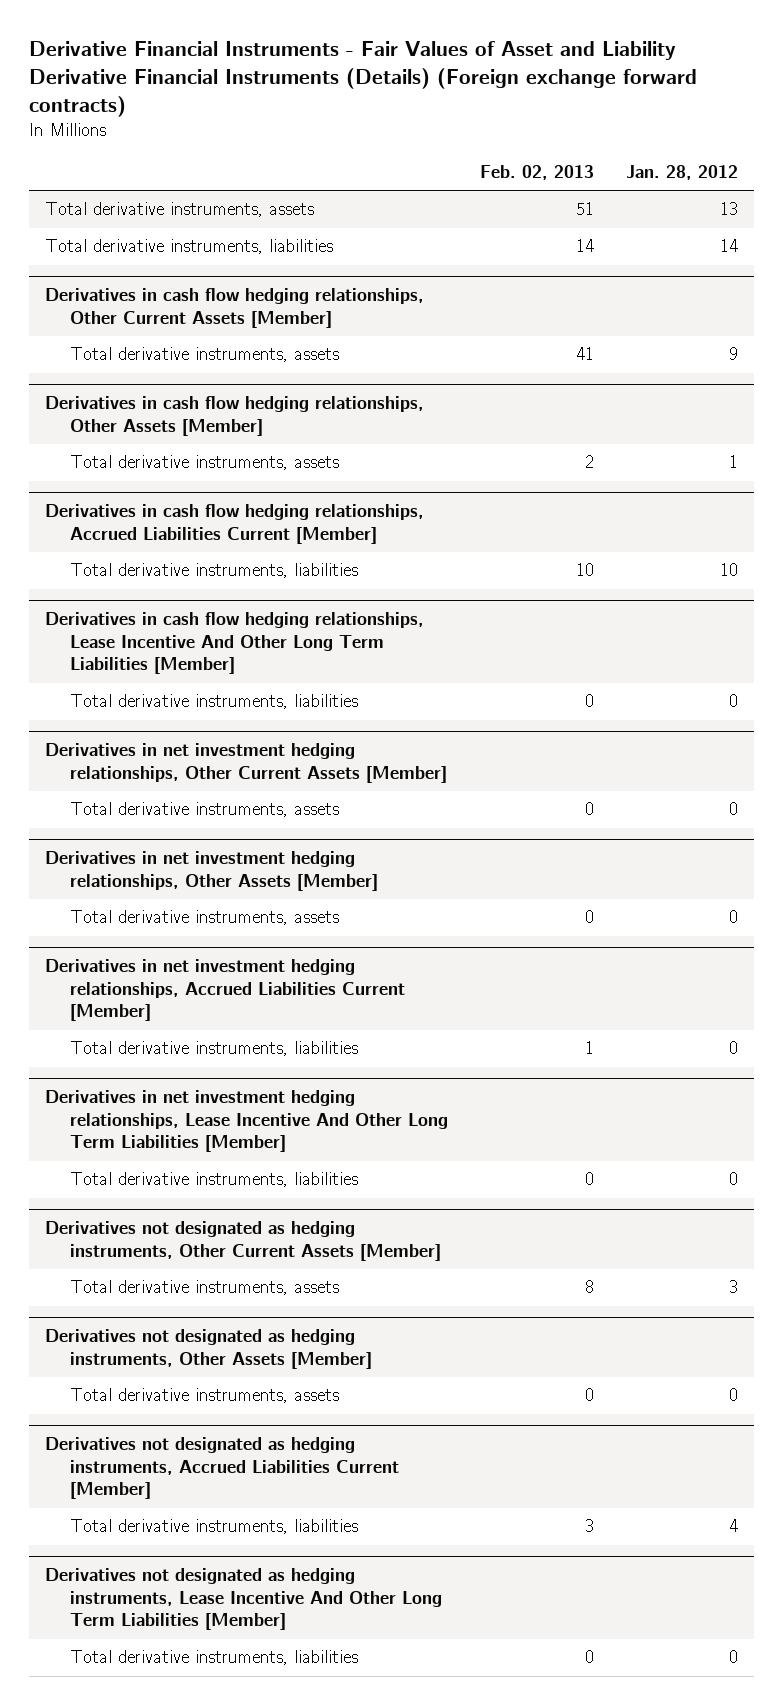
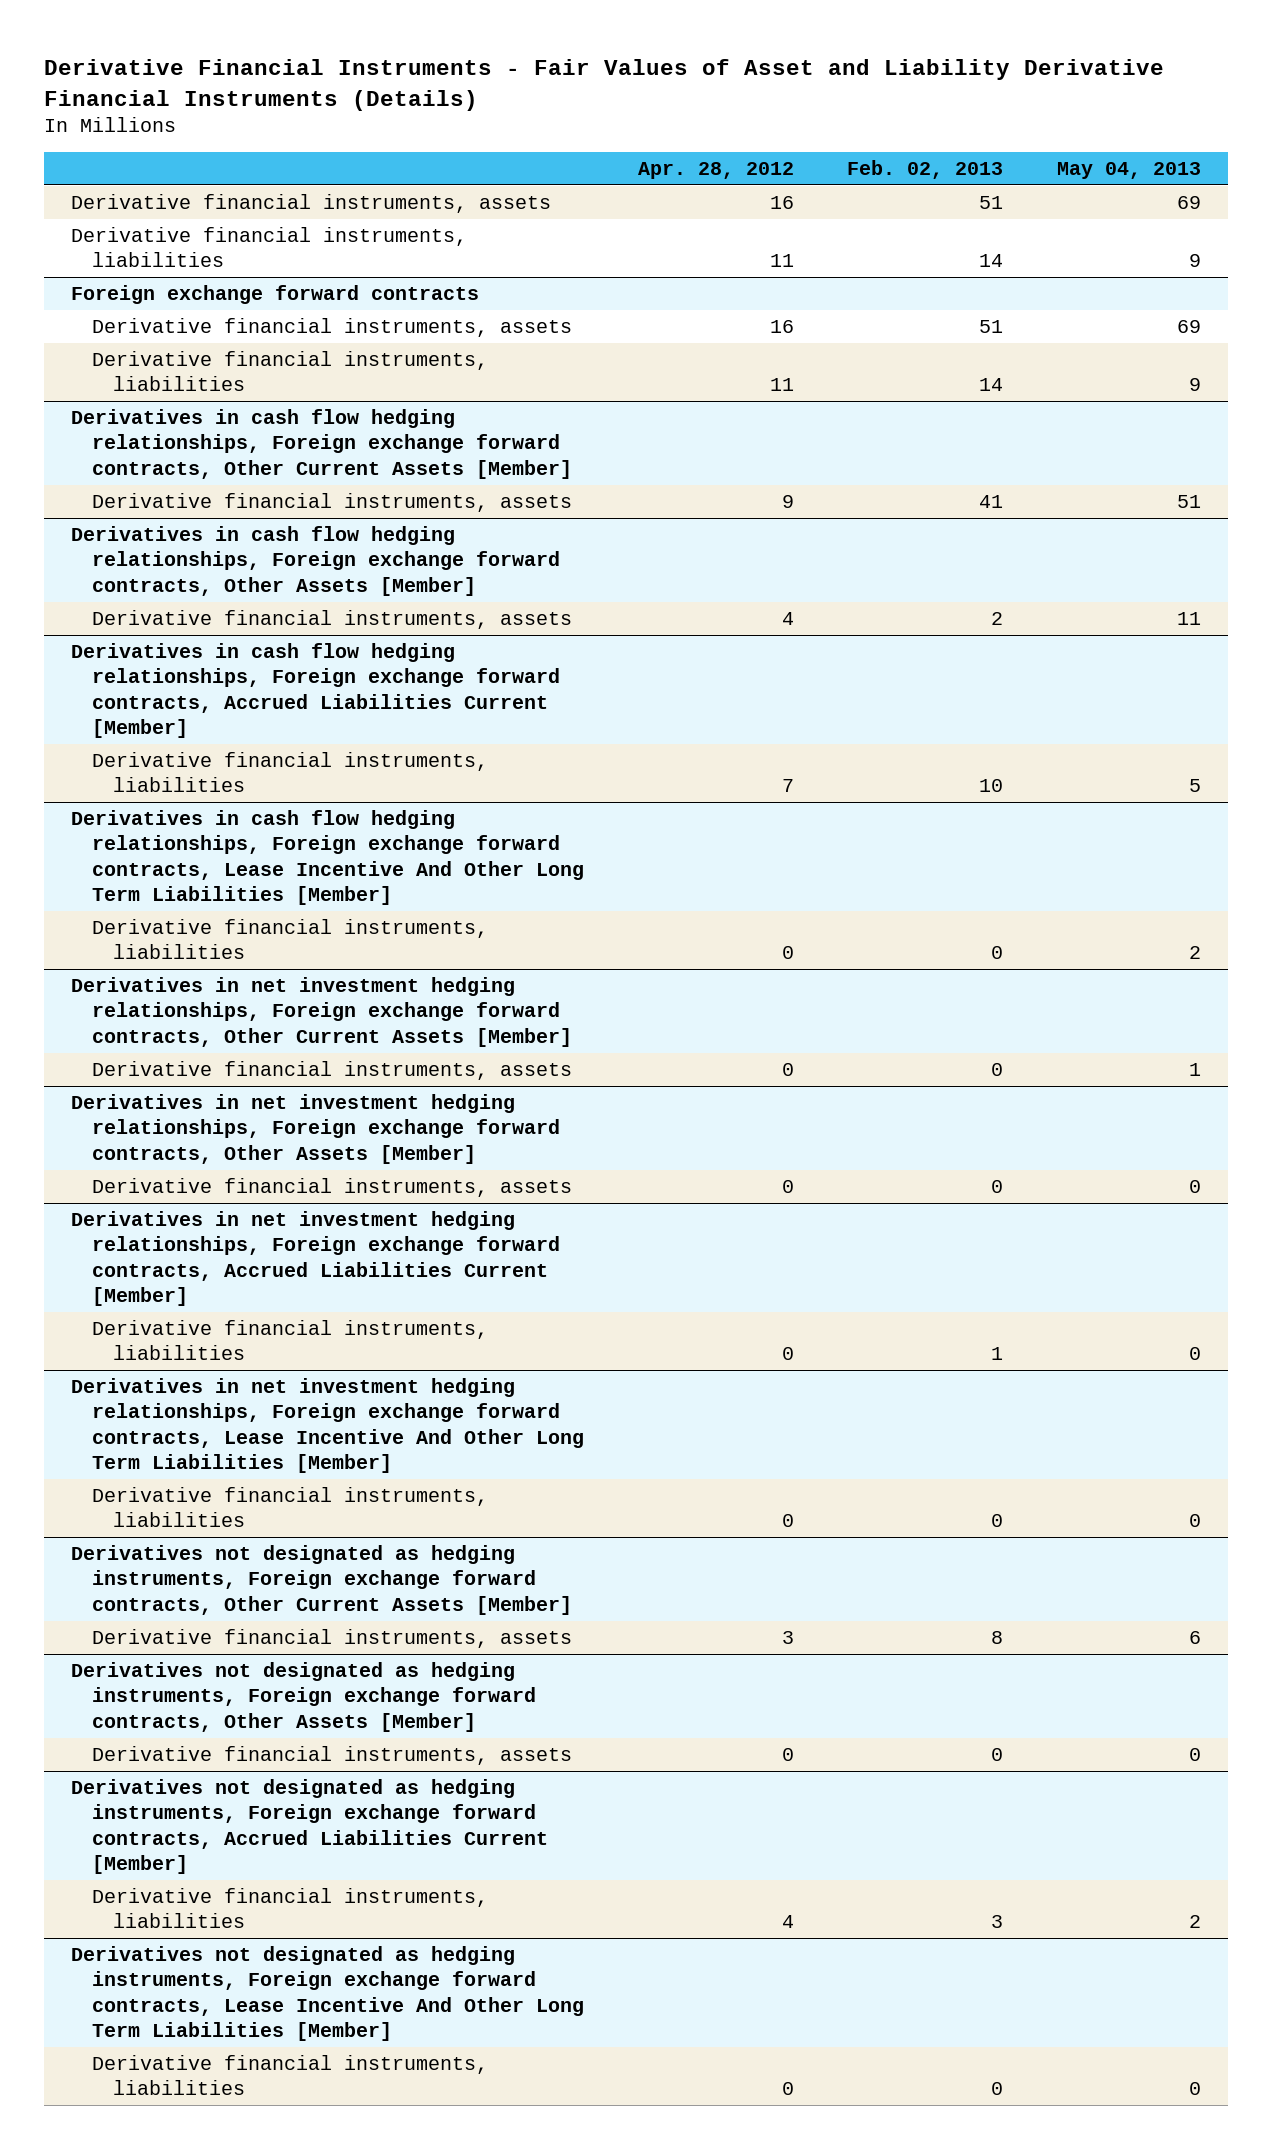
- Derivative Financial Instruments - Fair Values of Asset and Liability Derivative Financial Instruments (Details) (Foreign exchange forward contracts)
+ Derivative Financial Instruments - Fair Values of Asset and Liability Derivative Financial Instruments (Details)
- | Feb. 02, 2013 | Jan. 28, 2012
+ | Apr. 28, 2012 | Feb. 02, 2013 | May 04, 2013
- Total derivative instruments, assets | 51 | 13
- Total derivative instruments, liabilities | 14 | 14
- Derivatives in cash flow hedging relationships, Other Current Assets [Member]
- Total derivative instruments, assets | 41 | 9
- Derivatives in cash flow hedging relationships, Other Assets [Member]
- Total derivative instruments, assets | 2 | 1
- Derivatives in cash flow hedging relationships, Accrued Liabilities Current [Member]
- Total derivative instruments, liabilities | 10 | 10
- Derivatives in cash flow hedging relationships, Lease Incentive And Other Long Term Liabilities [Member]
- Total derivative instruments, liabilities | 0 | 0
- Derivatives in net investment hedging relationships, Other Current Assets [Member]
- Total derivative instruments, assets | 0 | 0
- Derivatives in net investment hedging relationships, Other Assets [Member]
- Total derivative instruments, assets | 0 | 0
- Derivatives in net investment hedging relationships, Accrued Liabilities Current [Member]
- Total derivative instruments, liabilities | 1 | 0
- Derivatives in net investment hedging relationships, Lease Incentive And Other Long Term Liabilities [Member]
- Total derivative instruments, liabilities | 0 | 0
- Derivatives not designated as hedging instruments, Other Current Assets [Member]
- Total derivative instruments, assets | 8 | 3
- Derivatives not designated as hedging instruments, Other Assets [Member]
- Total derivative instruments, assets | 0 | 0
- Derivatives not designated as hedging instruments, Accrued Liabilities Current [Member]
- Total derivative instruments, liabilities | 3 | 4
- Derivatives not designated as hedging instruments, Lease Incentive And Other Long Term Liabilities [Member]
- Total derivative instruments, liabilities | 0 | 0
+ Derivative financial instruments, assets | 16 | 51 | 69
+ Derivative financial instruments, liabilities | 11 | 14 | 9
+ Foreign exchange forward contracts
+ Derivative financial instruments, assets | 16 | 51 | 69
+ Derivative financial instruments, liabilities | 11 | 14 | 9
+ Derivatives in cash flow hedging relationships, Foreign exchange forward contracts, Other Current Assets [Member]
+ Derivative financial instruments, assets | 9 | 41 | 51
+ Derivatives in cash flow hedging relationships, Foreign exchange forward contracts, Other Assets [Member]
+ Derivative financial instruments, assets | 4 | 2 | 11
+ Derivatives in cash flow hedging relationships, Foreign exchange forward contracts, Accrued Liabilities Current [Member]
+ Derivative financial instruments, liabilities | 7 | 10 | 5
+ Derivatives in cash flow hedging relationships, Foreign exchange forward contracts, Lease Incentive And Other Long Term Liabilities [Member]
+ Derivative financial instruments, liabilities | 0 | 0 | 2
+ Derivatives in net investment hedging relationships, Foreign exchange forward contracts, Other Current Assets [Member]
+ Derivative financial instruments, assets | 0 | 0 | 1
+ Derivatives in net investment hedging relationships, Foreign exchange forward contracts, Other Assets [Member]
+ Derivative financial instruments, assets | 0 | 0 | 0
+ Derivatives in net investment hedging relationships, Foreign exchange forward contracts, Accrued Liabilities Current [Member]
+ Derivative financial instruments, liabilities | 0 | 1 | 0
+ Derivatives in net investment hedging relationships, Foreign exchange forward contracts, Lease Incentive And Other Long Term Liabilities [Member]
+ Derivative financial instruments, liabilities | 0 | 0 | 0
+ Derivatives not designated as hedging instruments, Foreign exchange forward contracts, Other Current Assets [Member]
+ Derivative financial instruments, assets | 3 | 8 | 6
+ Derivatives not designated as hedging instruments, Foreign exchange forward contracts, Other Assets [Member]
+ Derivative financial instruments, assets | 0 | 0 | 0
+ Derivatives not designated as hedging instruments, Foreign exchange forward contracts, Accrued Liabilities Current [Member]
+ Derivative financial instruments, liabilities | 4 | 3 | 2
+ Derivatives not designated as hedging instruments, Foreign exchange forward contracts, Lease Incentive And Other Long Term Liabilities [Member]
+ Derivative financial instruments, liabilities | 0 | 0 | 0

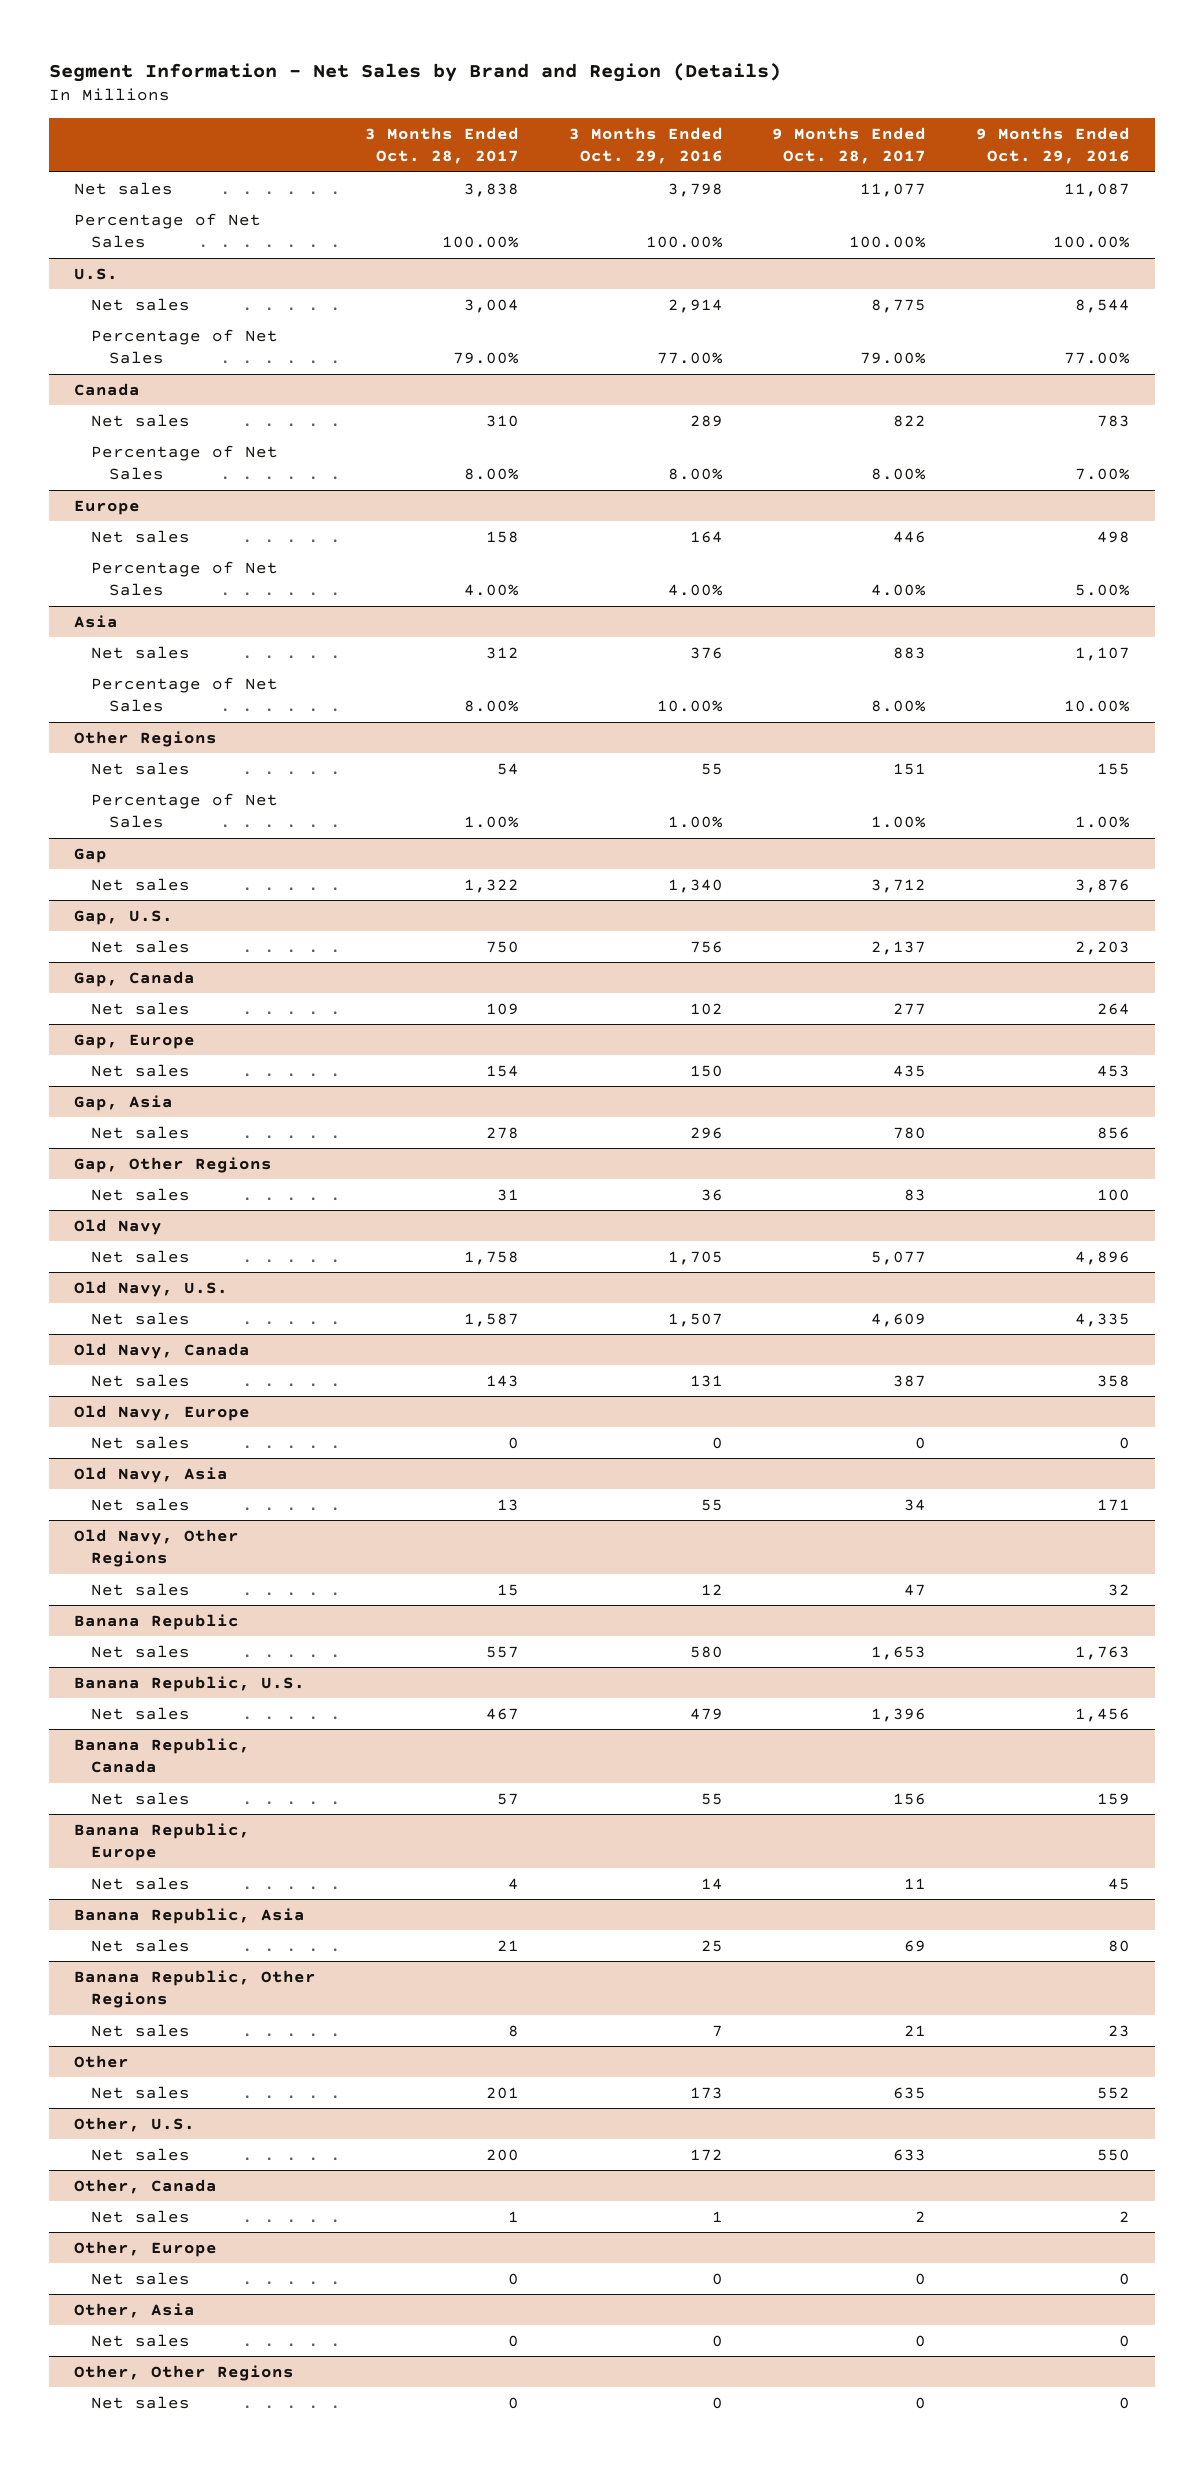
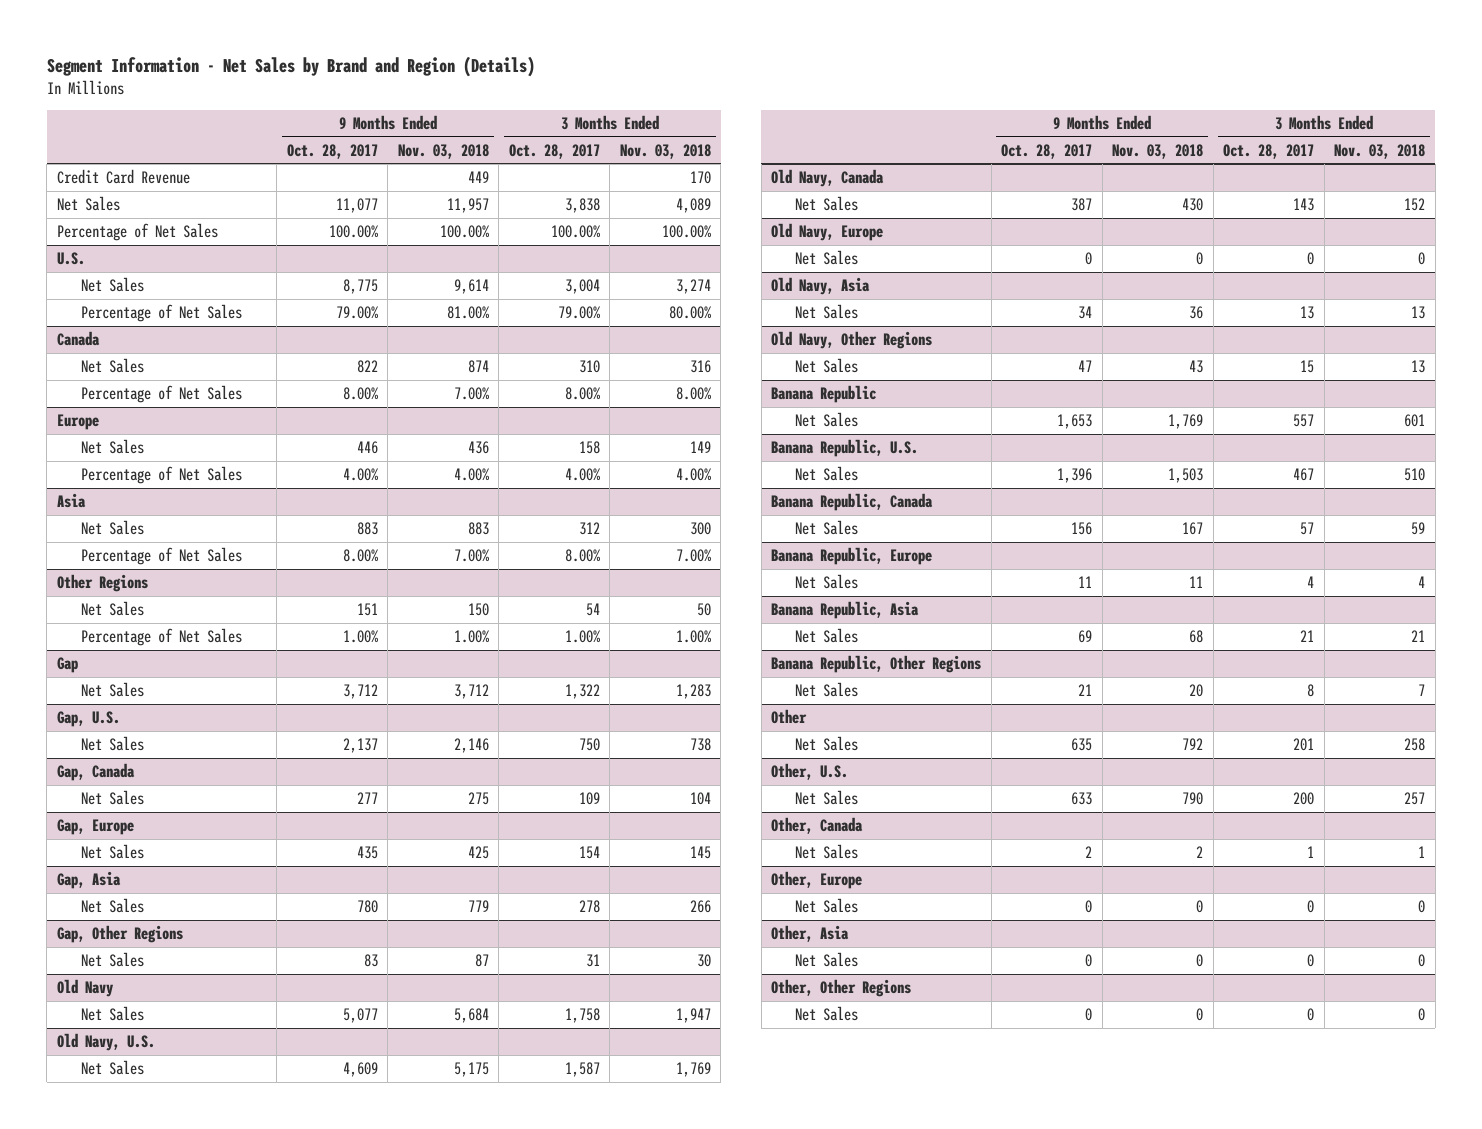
- | 3 Months Ended Oct. 28, 2017 | 3 Months Ended Oct. 29, 2016 | 9 Months Ended Oct. 28, 2017 | 9 Months Ended Oct. 29, 2016
+ | 9 Months Ended Oct. 28, 2017 | 9 Months Ended Nov. 03, 2018 | 3 Months Ended Oct. 28, 2017 | 3 Months Ended Nov. 03, 2018
- Net sales | 3,838 | 3,798 | 11,077 | 11,087
+ Credit Card Revenue | | 449 | | 170
+ Net Sales | 11,077 | 11,957 | 3,838 | 4,089
@ U.S.
- Net sales | 3,004 | 2,914 | 8,775 | 8,544
+ Net Sales | 8,775 | 9,614 | 3,004 | 3,274
@ Canada
- Net sales | 310 | 289 | 822 | 783
+ Net Sales | 822 | 874 | 310 | 316
@ Europe
- Net sales | 158 | 164 | 446 | 498
+ Net Sales | 446 | 436 | 158 | 149
@ Asia
- Net sales | 312 | 376 | 883 | 1,107
+ Net Sales | 883 | 883 | 312 | 300
@ Other Regions
- Net sales | 54 | 55 | 151 | 155
+ Net Sales | 151 | 150 | 54 | 50
@ Gap
- Net sales | 1,322 | 1,340 | 3,712 | 3,876
+ Net Sales | 3,712 | 3,712 | 1,322 | 1,283
@ Gap, U.S.
- Net sales | 750 | 756 | 2,137 | 2,203
+ Net Sales | 2,137 | 2,146 | 750 | 738
@ Gap, Canada
- Net sales | 109 | 102 | 277 | 264
+ Net Sales | 277 | 275 | 109 | 104
@ Gap, Europe
- Net sales | 154 | 150 | 435 | 453
+ Net Sales | 435 | 425 | 154 | 145
@ Gap, Asia
- Net sales | 278 | 296 | 780 | 856
+ Net Sales | 780 | 779 | 278 | 266
@ Gap, Other Regions
- Net sales | 31 | 36 | 83 | 100
+ Net Sales | 83 | 87 | 31 | 30
@ Old Navy
- Net sales | 1,758 | 1,705 | 5,077 | 4,896
+ Net Sales | 5,077 | 5,684 | 1,758 | 1,947
@ Old Navy, U.S.
- Net sales | 1,587 | 1,507 | 4,609 | 4,335
+ Net Sales | 4,609 | 5,175 | 1,587 | 1,769
@ Old Navy, Canada
- Net sales | 143 | 131 | 387 | 358
+ Net Sales | 387 | 430 | 143 | 152
@ Old Navy, Europe
- Net sales | 0 | 0 | 0 | 0
+ Net Sales | 0 | 0 | 0 | 0
@ Old Navy, Asia
- Net sales | 13 | 55 | 34 | 171
+ Net Sales | 34 | 36 | 13 | 13
@ Old Navy, Other Regions
- Net sales | 15 | 12 | 47 | 32
+ Net Sales | 47 | 43 | 15 | 13
@ Banana Republic
- Net sales | 557 | 580 | 1,653 | 1,763
+ Net Sales | 1,653 | 1,769 | 557 | 601
@ Banana Republic, U.S.
- Net sales | 467 | 479 | 1,396 | 1,456
+ Net Sales | 1,396 | 1,503 | 467 | 510
@ Banana Republic, Canada
- Net sales | 57 | 55 | 156 | 159
+ Net Sales | 156 | 167 | 57 | 59
@ Banana Republic, Europe
- Net sales | 4 | 14 | 11 | 45
+ Net Sales | 11 | 11 | 4 | 4
@ Banana Republic, Asia
- Net sales | 21 | 25 | 69 | 80
+ Net Sales | 69 | 68 | 21 | 21
@ Banana Republic, Other Regions
- Net sales | 8 | 7 | 21 | 23
+ Net Sales | 21 | 20 | 8 | 7
@ Other
- Net sales | 201 | 173 | 635 | 552
+ Net Sales | 635 | 792 | 201 | 258
@ Other, U.S.
- Net sales | 200 | 172 | 633 | 550
+ Net Sales | 633 | 790 | 200 | 257
@ Other, Canada
- Net sales | 1 | 1 | 2 | 2
+ Net Sales | 2 | 2 | 1 | 1
@ Other, Europe
- Net sales | 0 | 0 | 0 | 0
+ Net Sales | 0 | 0 | 0 | 0
@ Other, Asia
- Net sales | 0 | 0 | 0 | 0
+ Net Sales | 0 | 0 | 0 | 0
@ Other, Other Regions
- Net sales | 0 | 0 | 0 | 0
+ Net Sales | 0 | 0 | 0 | 0

